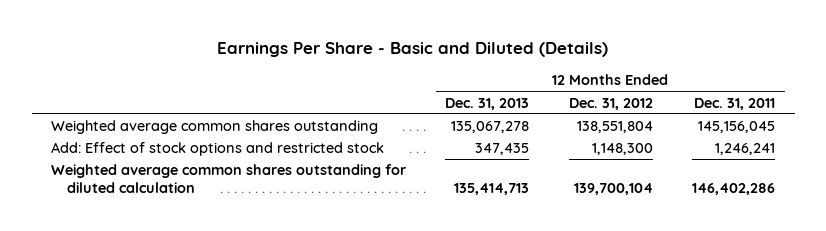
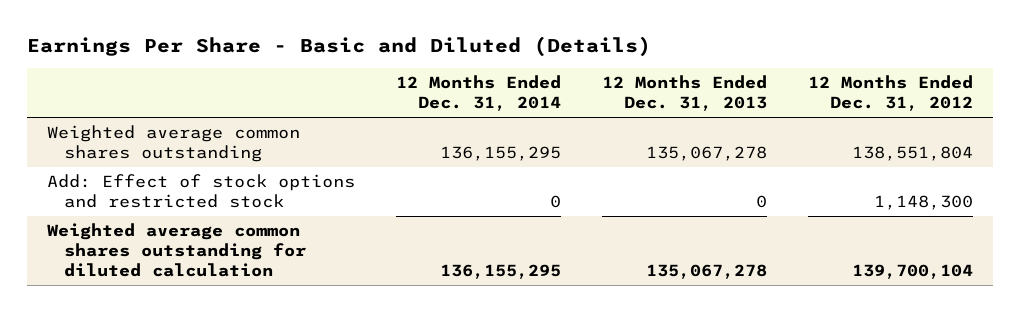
- | 12 Months Ended Dec. 31, 2013 | 12 Months Ended Dec. 31, 2012 | 12 Months Ended Dec. 31, 2011
+ | 12 Months Ended Dec. 31, 2014 | 12 Months Ended Dec. 31, 2013 | 12 Months Ended Dec. 31, 2012
- Add: Effect of stock options and restricted stock | 347,435 | 1,148,300 | 1,246,241
- Weighted average common shares outstanding for diluted calculation | 135,414,713 | 139,700,104 | 146,402,286
+ Add: Effect of stock options and restricted stock | 0 | 0 | 1,148,300
+ Weighted average common shares outstanding for diluted calculation | 136,155,295 | 135,067,278 | 139,700,104

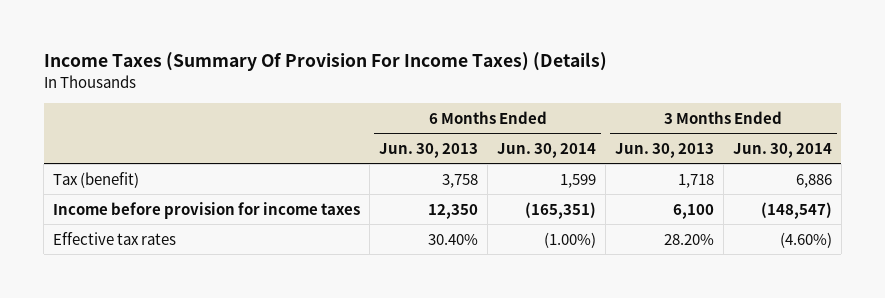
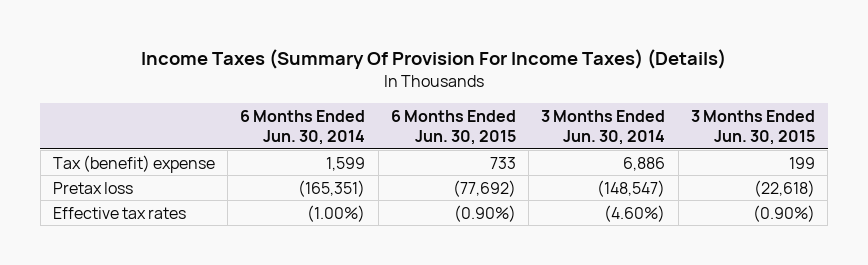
- | 6 Months Ended Jun. 30, 2013 | 6 Months Ended Jun. 30, 2014 | 3 Months Ended Jun. 30, 2013 | 3 Months Ended Jun. 30, 2014
+ | 6 Months Ended Jun. 30, 2014 | 6 Months Ended Jun. 30, 2015 | 3 Months Ended Jun. 30, 2014 | 3 Months Ended Jun. 30, 2015
- Tax (benefit) | 3,758 | 1,599 | 1,718 | 6,886
- Income before provision for income taxes | 12,350 | (165,351) | 6,100 | (148,547)
+ Tax (benefit) expense | 1,599 | 733 | 6,886 | 199
+ Pretax loss | (165,351) | (77,692) | (148,547) | (22,618)

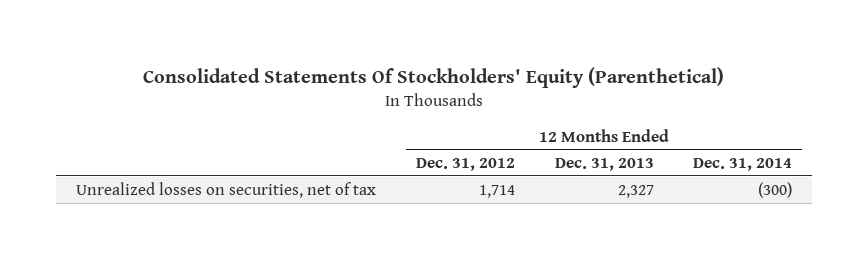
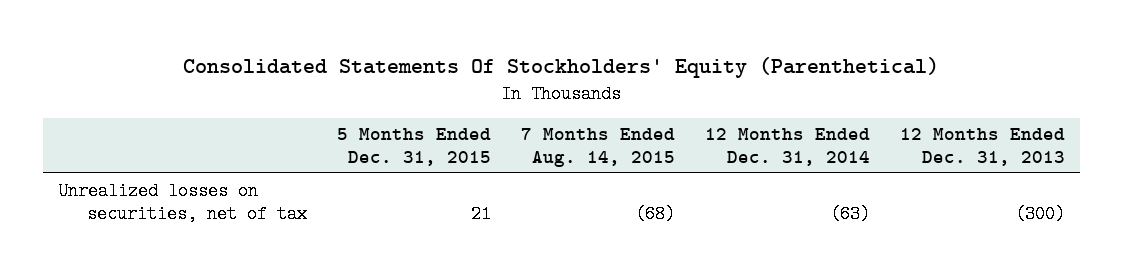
- | 12 Months Ended Dec. 31, 2012 | 12 Months Ended Dec. 31, 2013 | 12 Months Ended Dec. 31, 2014
+ | 5 Months Ended Dec. 31, 2015 | 7 Months Ended Aug. 14, 2015 | 12 Months Ended Dec. 31, 2014 | 12 Months Ended Dec. 31, 2013
- Unrealized losses on securities, net of tax | 1,714 | 2,327 | (300)
+ Unrealized losses on securities, net of tax | 21 | (68) | (63) | (300)

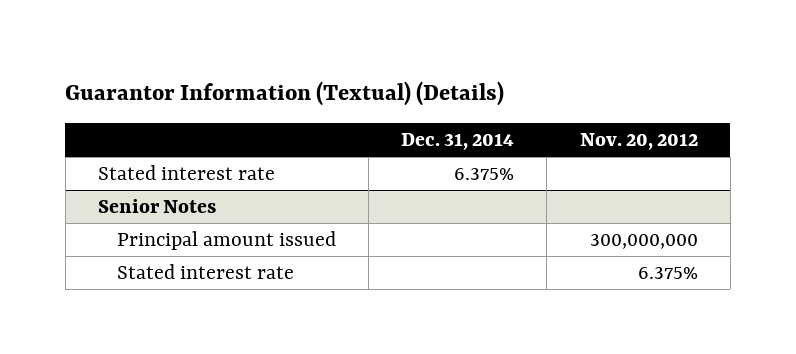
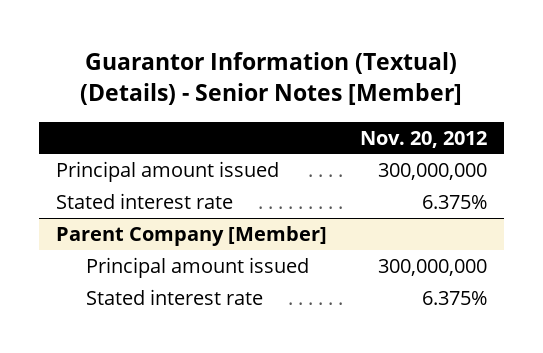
- Guarantor Information (Textual) (Details)
+ Guarantor Information (Textual) (Details) - Senior Notes [Member]
- | Dec. 31, 2014 | Nov. 20, 2012
+ | Nov. 20, 2012
- Stated interest rate | 6.375% |
- Senior Notes
+ Parent Company [Member]
+ Principal amount issued | 300,000,000
+ Stated interest rate | 6.375%

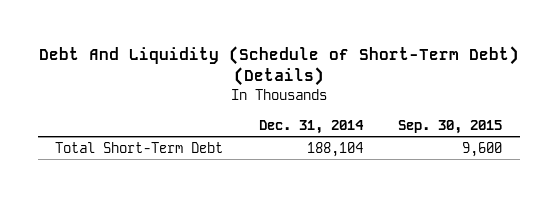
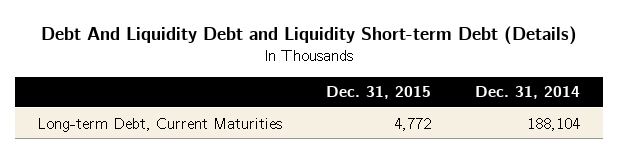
- Debt And Liquidity (Schedule of Short-Term Debt) (Details)
+ Debt And Liquidity Debt and Liquidity Short-term Debt (Details)
- | Dec. 31, 2014 | Sep. 30, 2015
+ | Dec. 31, 2015 | Dec. 31, 2014
- Total Short-Term Debt | 188,104 | 9,600
+ Long-term Debt, Current Maturities | 4,772 | 188,104

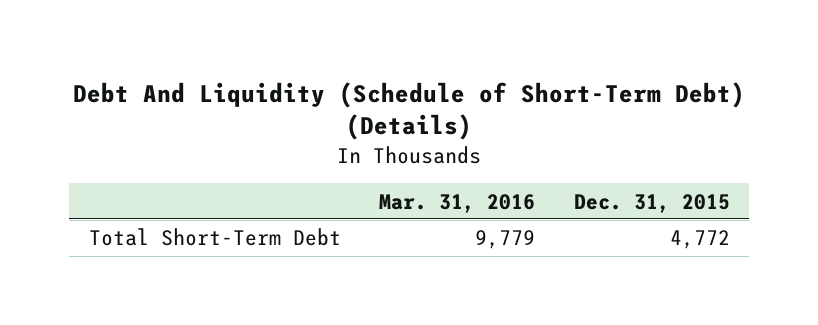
- Debt And Liquidity Debt and Liquidity Short-term Debt (Details)
+ Debt And Liquidity (Schedule of Short-Term Debt) (Details)
- | Dec. 31, 2015 | Dec. 31, 2014
+ | Mar. 31, 2016 | Dec. 31, 2015
- Long-term Debt, Current Maturities | 4,772 | 188,104
+ Total Short-Term Debt | 9,779 | 4,772

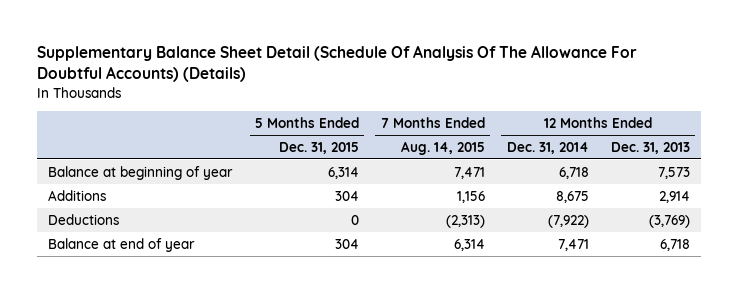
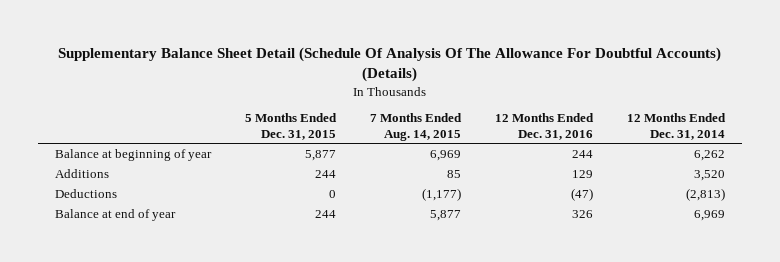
- | 5 Months Ended Dec. 31, 2015 | 7 Months Ended Aug. 14, 2015 | 12 Months Ended Dec. 31, 2014 | 12 Months Ended Dec. 31, 2013
+ | 5 Months Ended Dec. 31, 2015 | 7 Months Ended Aug. 14, 2015 | 12 Months Ended Dec. 31, 2016 | 12 Months Ended Dec. 31, 2014
- Balance at beginning of year | 6,314 | 7,471 | 6,718 | 7,573
- Additions | 304 | 1,156 | 8,675 | 2,914
- Deductions | 0 | (2,313) | (7,922) | (3,769)
- Balance at end of year | 304 | 6,314 | 7,471 | 6,718
+ Balance at beginning of year | 5,877 | 6,969 | 244 | 6,262
+ Additions | 244 | 85 | 129 | 3,520
+ Deductions | 0 | (1,177) | (47) | (2,813)
+ Balance at end of year | 244 | 5,877 | 326 | 6,969

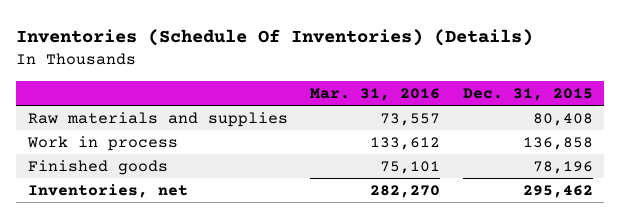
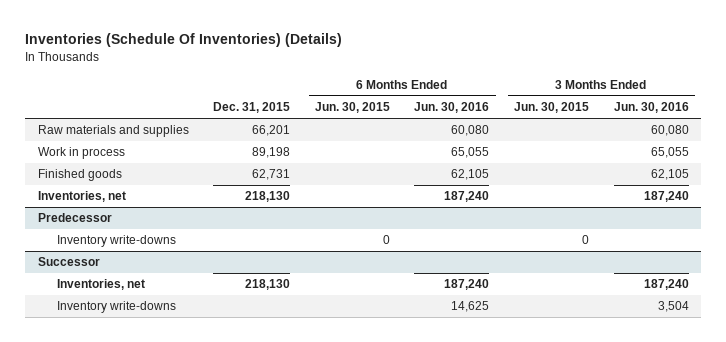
- | Mar. 31, 2016 | Dec. 31, 2015
+ | Dec. 31, 2015 | 6 Months Ended Jun. 30, 2015 | 6 Months Ended Jun. 30, 2016 | 3 Months Ended Jun. 30, 2015 | 3 Months Ended Jun. 30, 2016
- Raw materials and supplies | 73,557 | 80,408
- Work in process | 133,612 | 136,858
- Finished goods | 75,101 | 78,196
- Inventories, net | 282,270 | 295,462
+ Raw materials and supplies | 66,201 | | 60,080 | | 60,080
+ Work in process | 89,198 | | 65,055 | | 65,055
+ Finished goods | 62,731 | | 62,105 | | 62,105
+ Inventories, net | 218,130 | | 187,240 | | 187,240
+ Predecessor
+ Inventory write-downs | | 0 | | 0 |
+ Successor
+ Inventories, net | 218,130 | | 187,240 | | 187,240
+ Inventory write-downs | | | 14,625 | | 3,504

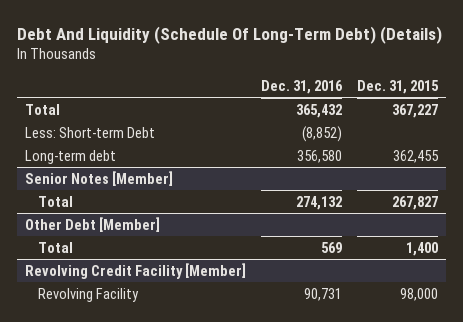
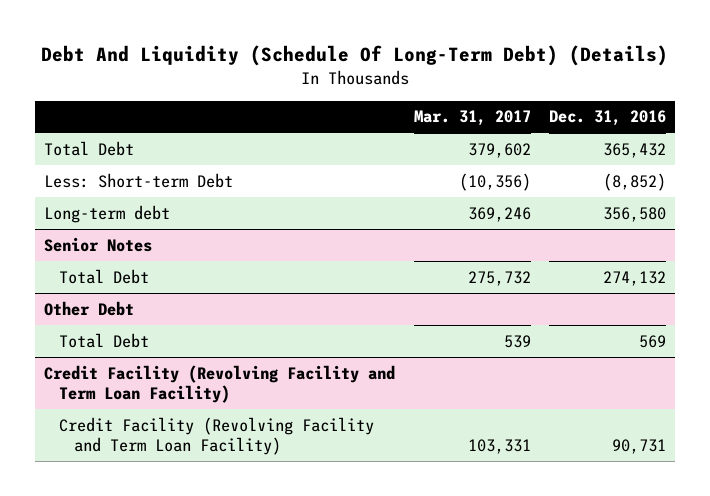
- | Dec. 31, 2016 | Dec. 31, 2015
+ | Mar. 31, 2017 | Dec. 31, 2016
- Total | 365,432 | 367,227
+ Total Debt | 379,602 | 365,432
- Senior Notes [Member]
- Total | 274,132 | 267,827
- Other Debt [Member]
- Total | 569 | 1,400
- Revolving Credit Facility [Member]
- Revolving Facility | 90,731 | 98,000
+ Senior Notes
+ Total Debt | 275,732 | 274,132
+ Other Debt
+ Total Debt | 539 | 569
+ Credit Facility (Revolving Facility and Term Loan Facility)
+ Credit Facility (Revolving Facility and Term Loan Facility) | 103,331 | 90,731

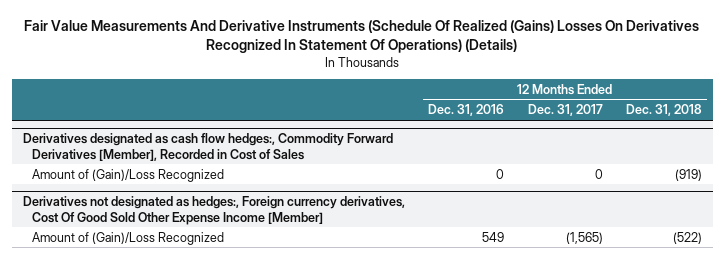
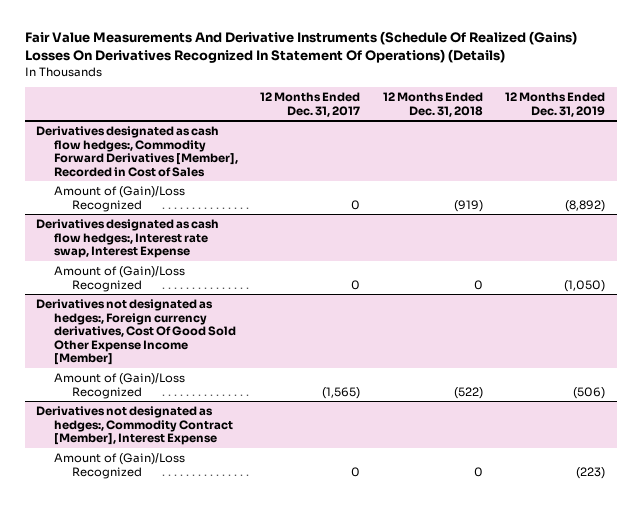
- | 12 Months Ended Dec. 31, 2016 | 12 Months Ended Dec. 31, 2017 | 12 Months Ended Dec. 31, 2018
+ | 12 Months Ended Dec. 31, 2017 | 12 Months Ended Dec. 31, 2018 | 12 Months Ended Dec. 31, 2019
+ Derivatives designated as cash flow hedges:, Interest rate swap, Interest Expense
+ Amount of (Gain)/Loss Recognized | 0 | 0 | (1,050)
+ Derivatives not designated as hedges:, Commodity Contract [Member], Interest Expense
+ Amount of (Gain)/Loss Recognized | 0 | 0 | (223)

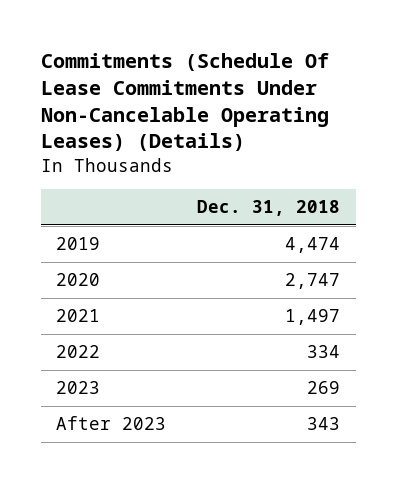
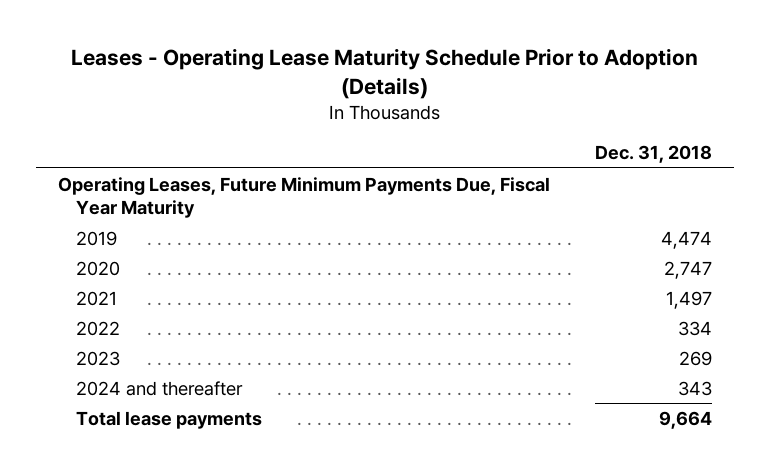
- Commitments (Schedule Of Lease Commitments Under Non-Cancelable Operating Leases) (Details)
+ Leases - Operating Lease Maturity Schedule Prior to Adoption (Details)
+ Operating Leases, Future Minimum Payments Due, Fiscal Year Maturity
- After 2023 | 343
+ 2024 and thereafter | 343
+ Total lease payments | 9,664

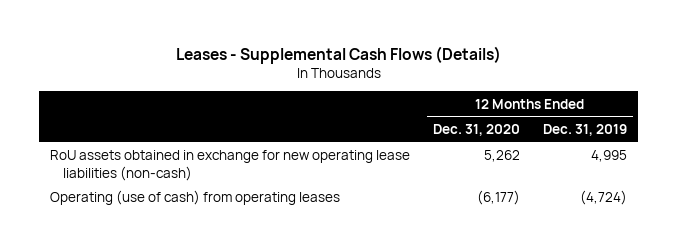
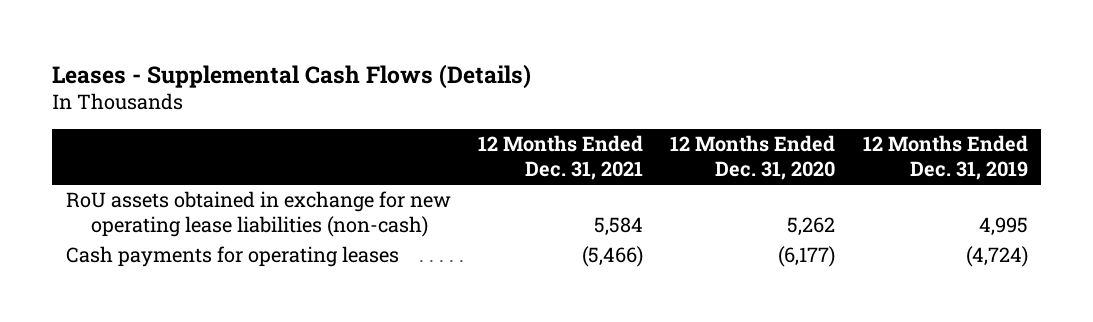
- | 12 Months Ended Dec. 31, 2020 | 12 Months Ended Dec. 31, 2019
+ | 12 Months Ended Dec. 31, 2021 | 12 Months Ended Dec. 31, 2020 | 12 Months Ended Dec. 31, 2019
- Operating (use of cash) from operating leases | (6,177) | (4,724)
+ Cash payments for operating leases | (5,466) | (6,177) | (4,724)

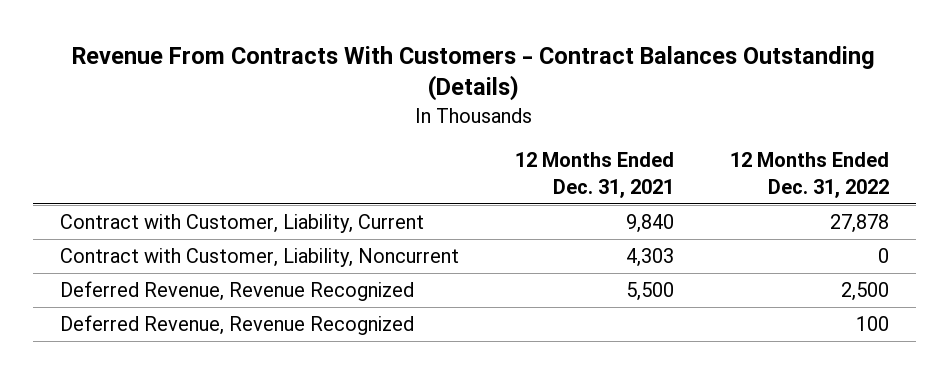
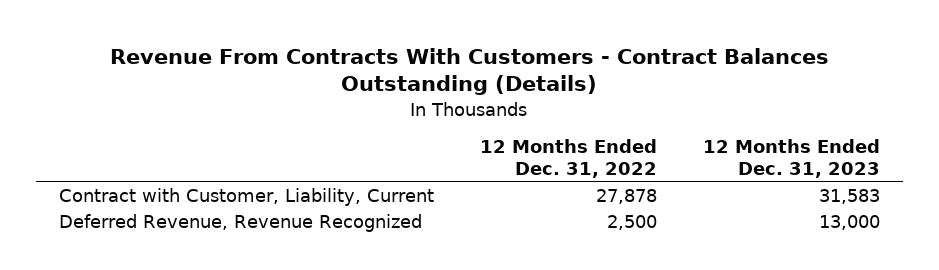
- | 12 Months Ended Dec. 31, 2021 | 12 Months Ended Dec. 31, 2022
+ | 12 Months Ended Dec. 31, 2022 | 12 Months Ended Dec. 31, 2023
- Contract with Customer, Liability, Noncurrent | 4,303 | 0
- Deferred Revenue, Revenue Recognized | | 100

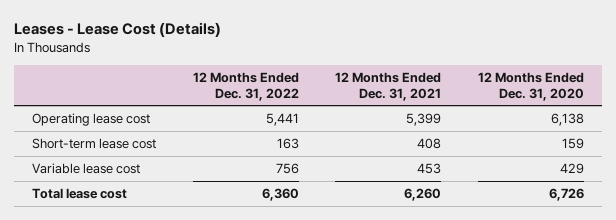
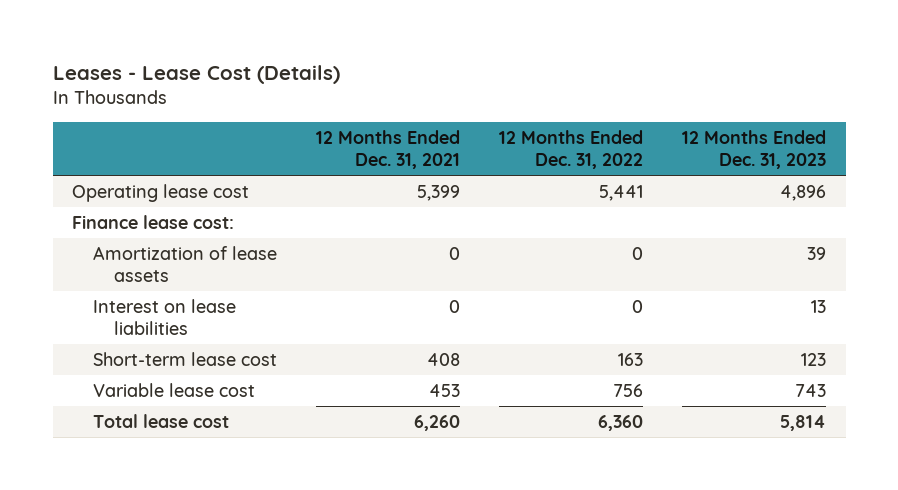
- | 12 Months Ended Dec. 31, 2022 | 12 Months Ended Dec. 31, 2021 | 12 Months Ended Dec. 31, 2020
+ | 12 Months Ended Dec. 31, 2021 | 12 Months Ended Dec. 31, 2022 | 12 Months Ended Dec. 31, 2023
+ Finance lease cost:
+ Amortization of lease assets | 0 | 0 | 39
+ Interest on lease liabilities | 0 | 0 | 13

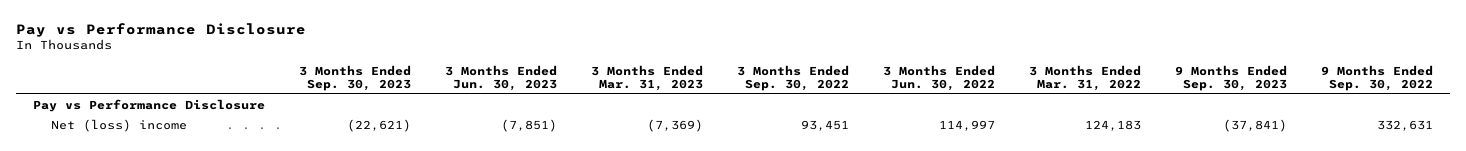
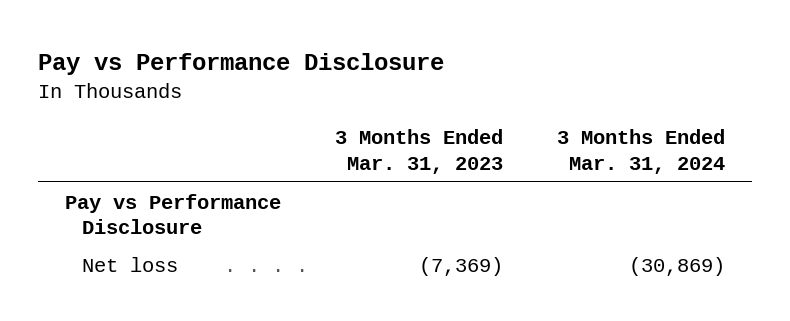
- | 3 Months Ended Sep. 30, 2023 | 3 Months Ended Jun. 30, 2023 | 3 Months Ended Mar. 31, 2023 | 3 Months Ended Sep. 30, 2022 | 3 Months Ended Jun. 30, 2022 | 3 Months Ended Mar. 31, 2022 | 9 Months Ended Sep. 30, 2023 | 9 Months Ended Sep. 30, 2022
+ | 3 Months Ended Mar. 31, 2023 | 3 Months Ended Mar. 31, 2024
- Net (loss) income | (22,621) | (7,851) | (7,369) | 93,451 | 114,997 | 124,183 | (37,841) | 332,631
+ Net loss | (7,369) | (30,869)

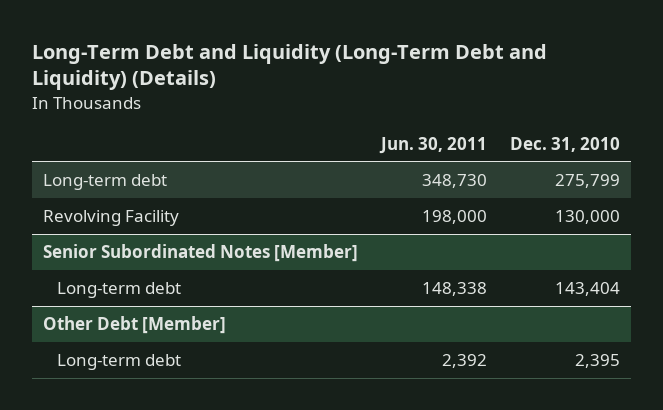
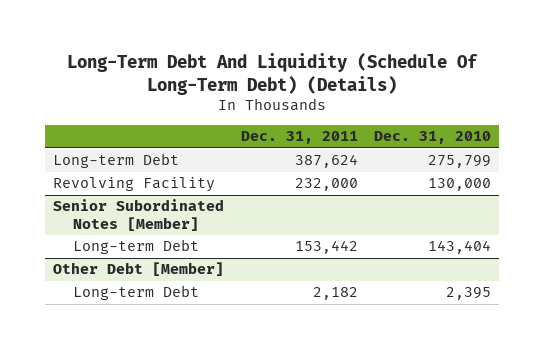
- Long-Term Debt and Liquidity (Long-Term Debt and Liquidity) (Details)
+ Long-Term Debt And Liquidity (Schedule Of Long-Term Debt) (Details)
- | Jun. 30, 2011 | Dec. 31, 2010
+ | Dec. 31, 2011 | Dec. 31, 2010
- Long-term debt | 348,730 | 275,799
+ Long-term Debt | 387,624 | 275,799
@ Senior Subordinated Notes [Member]
- Long-term debt | 148,338 | 143,404
+ Long-term Debt | 153,442 | 143,404
@ Other Debt [Member]
- Long-term debt | 2,392 | 2,395
+ Long-term Debt | 2,182 | 2,395

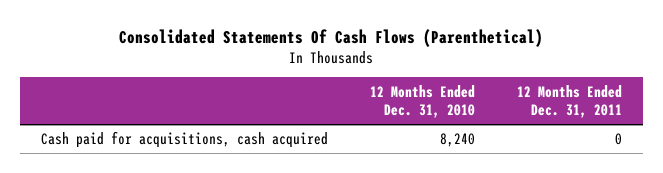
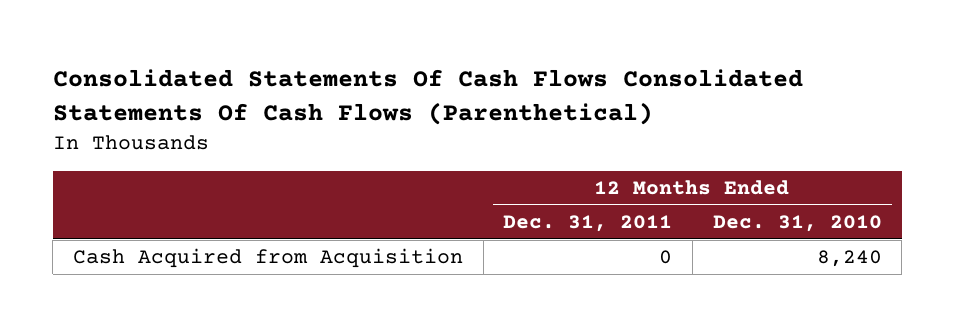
- Consolidated Statements Of Cash Flows (Parenthetical)
+ Consolidated Statements Of Cash Flows Consolidated Statements Of Cash Flows (Parenthetical)
- | 12 Months Ended Dec. 31, 2010 | 12 Months Ended Dec. 31, 2011
+ | 12 Months Ended Dec. 31, 2011 | 12 Months Ended Dec. 31, 2010
- Cash paid for acquisitions, cash acquired | 8,240 | 0
+ Cash Acquired from Acquisition | 0 | 8,240

